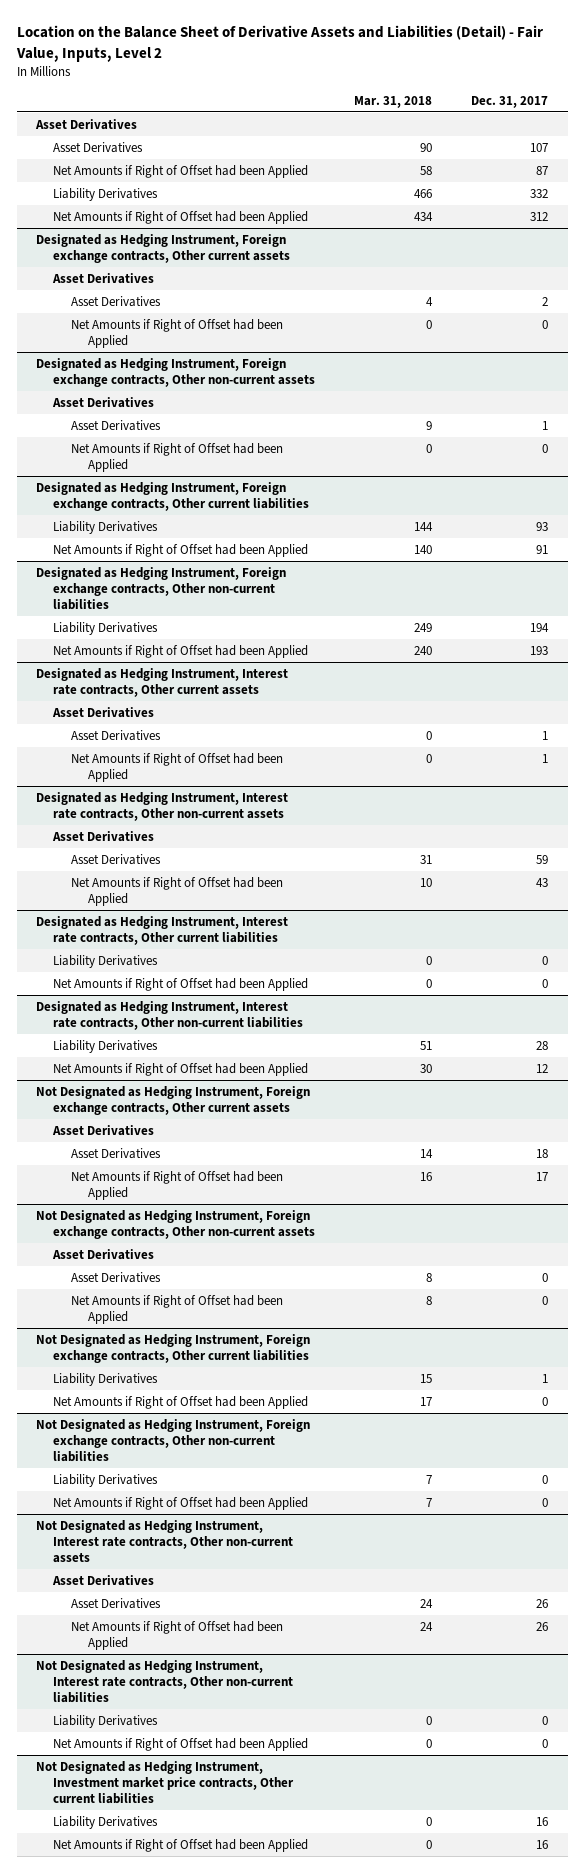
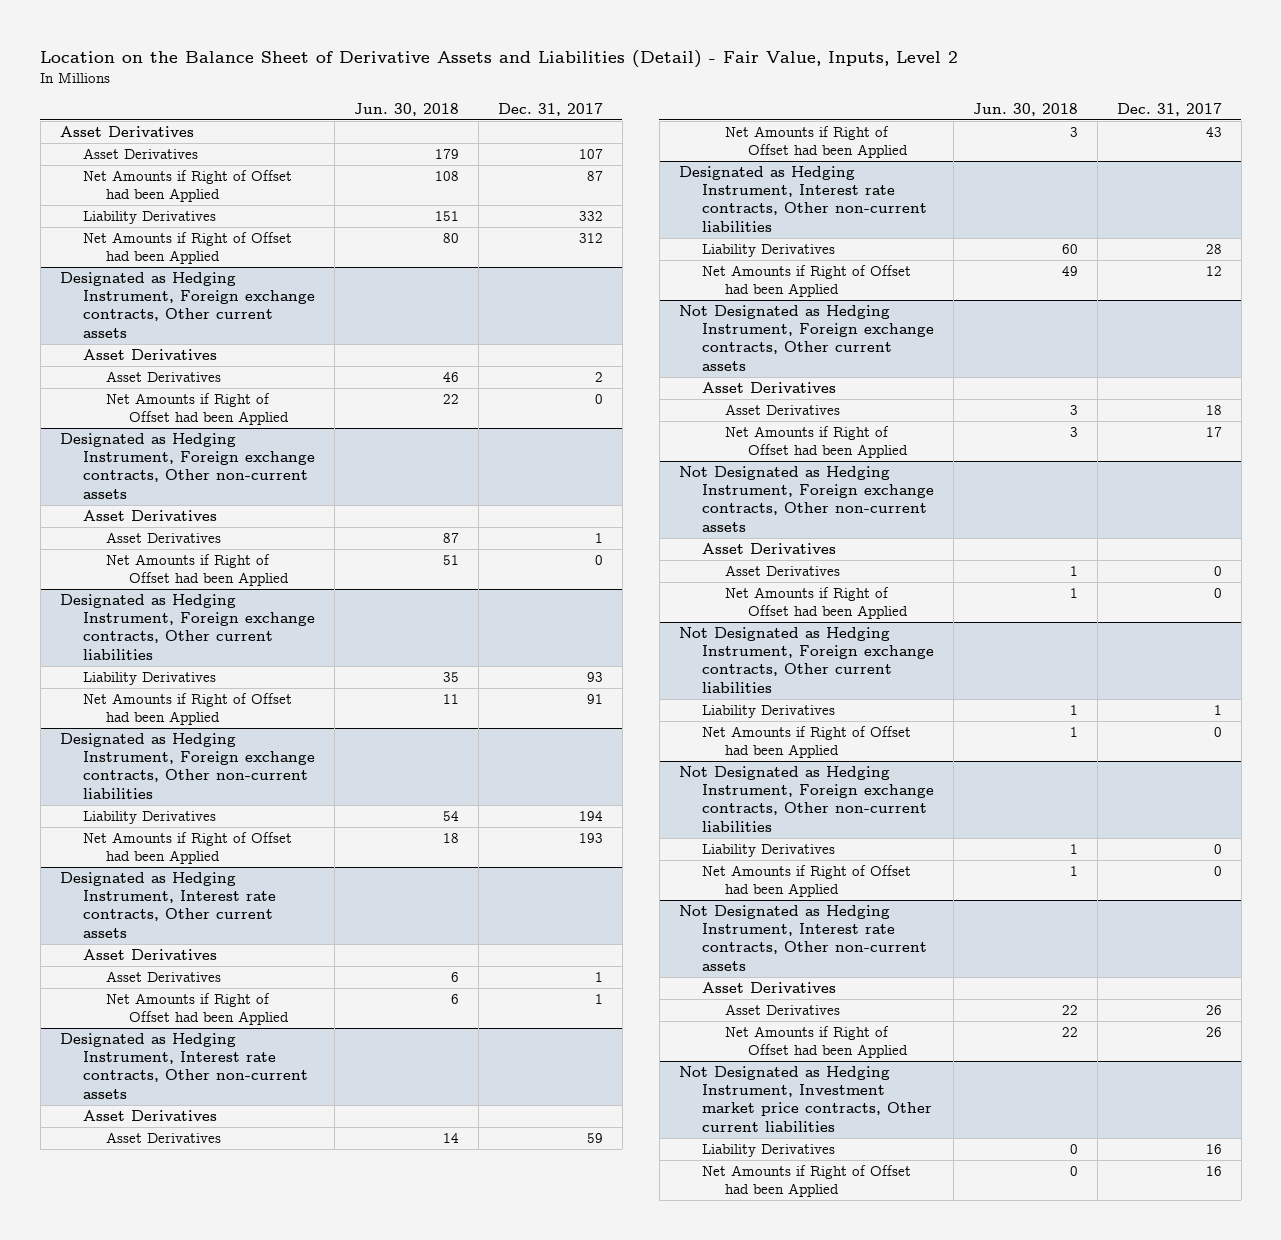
- | Mar. 31, 2018 | Dec. 31, 2017
+ | Jun. 30, 2018 | Dec. 31, 2017
- Designated as Hedging Instrument, Interest rate contracts, Other current liabilities
- Liability Derivatives | 0 | 0
- Net Amounts if Right of Offset had been Applied | 0 | 0
- Not Designated as Hedging Instrument, Interest rate contracts, Other non-current liabilities
- Liability Derivatives | 0 | 0
- Net Amounts if Right of Offset had been Applied | 0 | 0

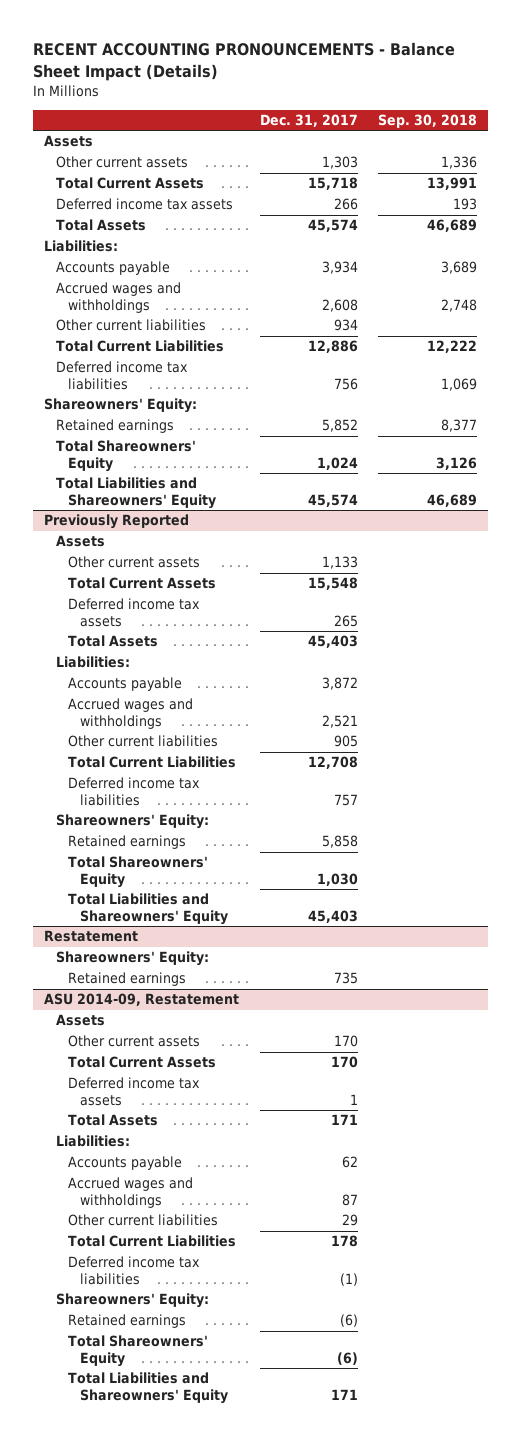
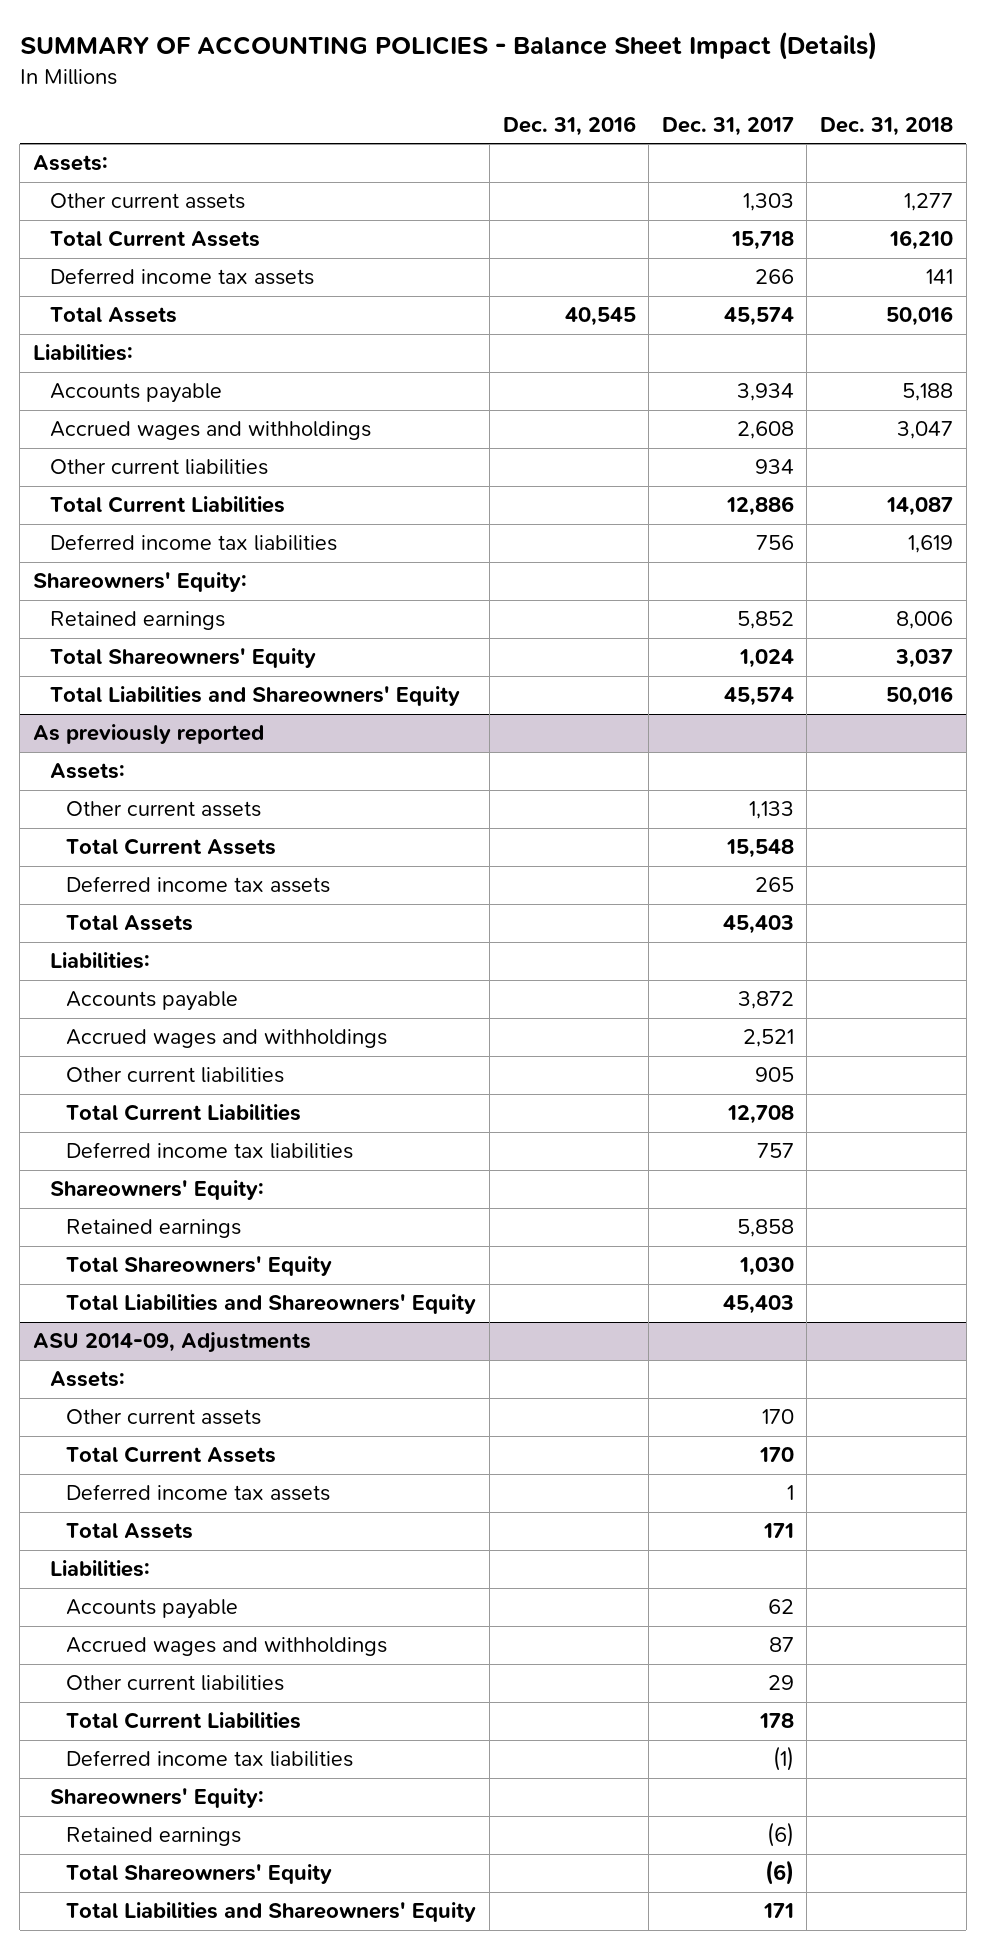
- RECENT ACCOUNTING PRONOUNCEMENTS - Balance Sheet Impact (Details)
+ SUMMARY OF ACCOUNTING POLICIES - Balance Sheet Impact (Details)
- | Dec. 31, 2017 | Sep. 30, 2018
+ | Dec. 31, 2016 | Dec. 31, 2017 | Dec. 31, 2018
- Assets
+ Assets:
- Previously Reported
- Assets
+ As previously reported
+ Assets:
- Restatement
- Shareowners' Equity:
- Retained earnings | 735 |
- ASU 2014-09, Restatement
- Assets
+ ASU 2014-09, Adjustments
+ Assets:

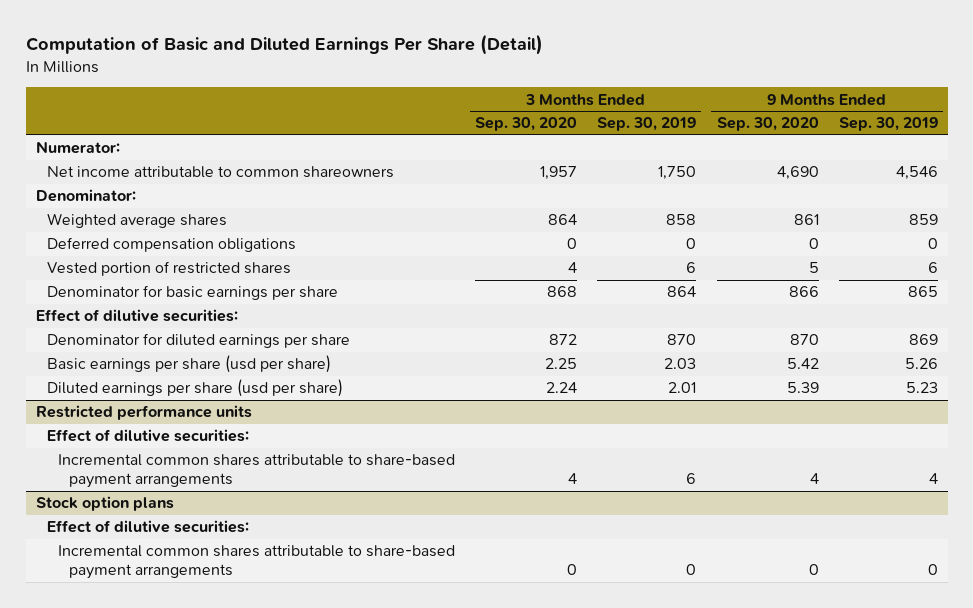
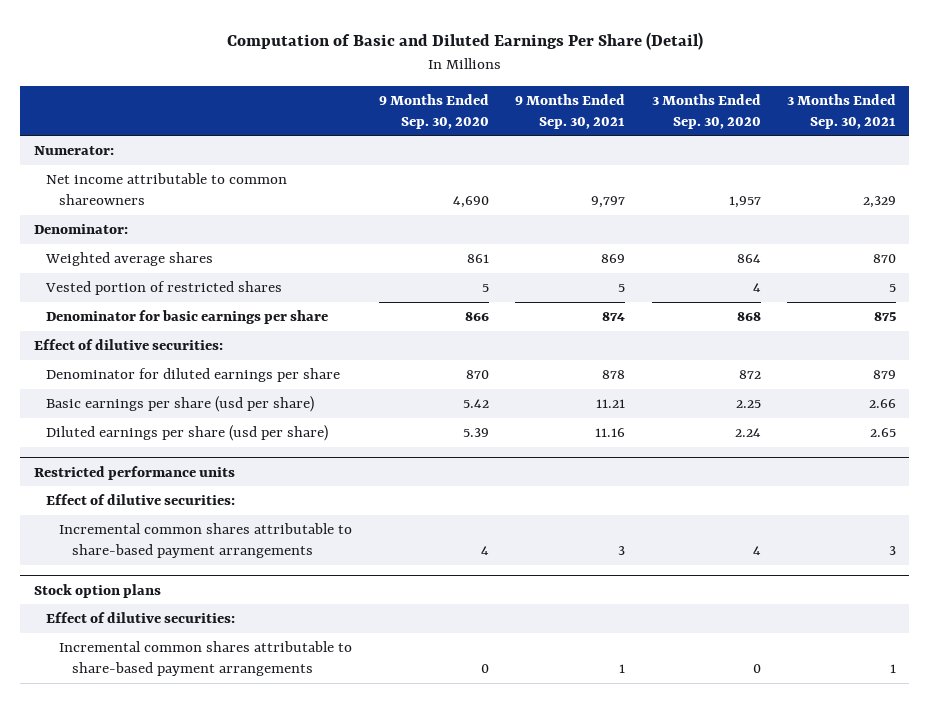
- | 3 Months Ended Sep. 30, 2020 | 3 Months Ended Sep. 30, 2019 | 9 Months Ended Sep. 30, 2020 | 9 Months Ended Sep. 30, 2019
+ | 9 Months Ended Sep. 30, 2020 | 9 Months Ended Sep. 30, 2021 | 3 Months Ended Sep. 30, 2020 | 3 Months Ended Sep. 30, 2021
- Deferred compensation obligations | 0 | 0 | 0 | 0

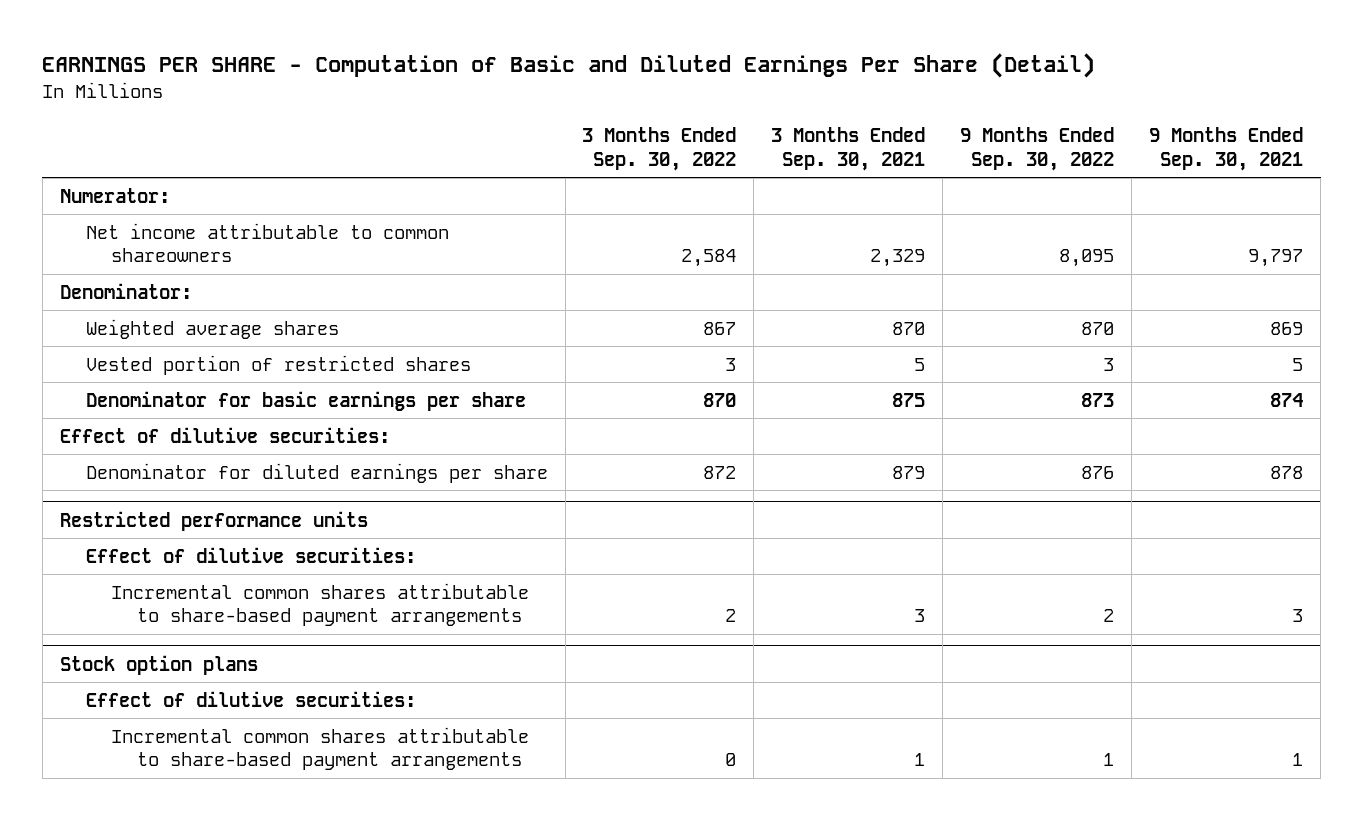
- Computation of Basic and Diluted Earnings Per Share (Detail)
+ EARNINGS PER SHARE - Computation of Basic and Diluted Earnings Per Share (Detail)
- | 9 Months Ended Sep. 30, 2020 | 9 Months Ended Sep. 30, 2021 | 3 Months Ended Sep. 30, 2020 | 3 Months Ended Sep. 30, 2021
+ | 3 Months Ended Sep. 30, 2022 | 3 Months Ended Sep. 30, 2021 | 9 Months Ended Sep. 30, 2022 | 9 Months Ended Sep. 30, 2021
- Basic earnings per share (usd per share) | 5.42 | 11.21 | 2.25 | 2.66
- Diluted earnings per share (usd per share) | 5.39 | 11.16 | 2.24 | 2.65

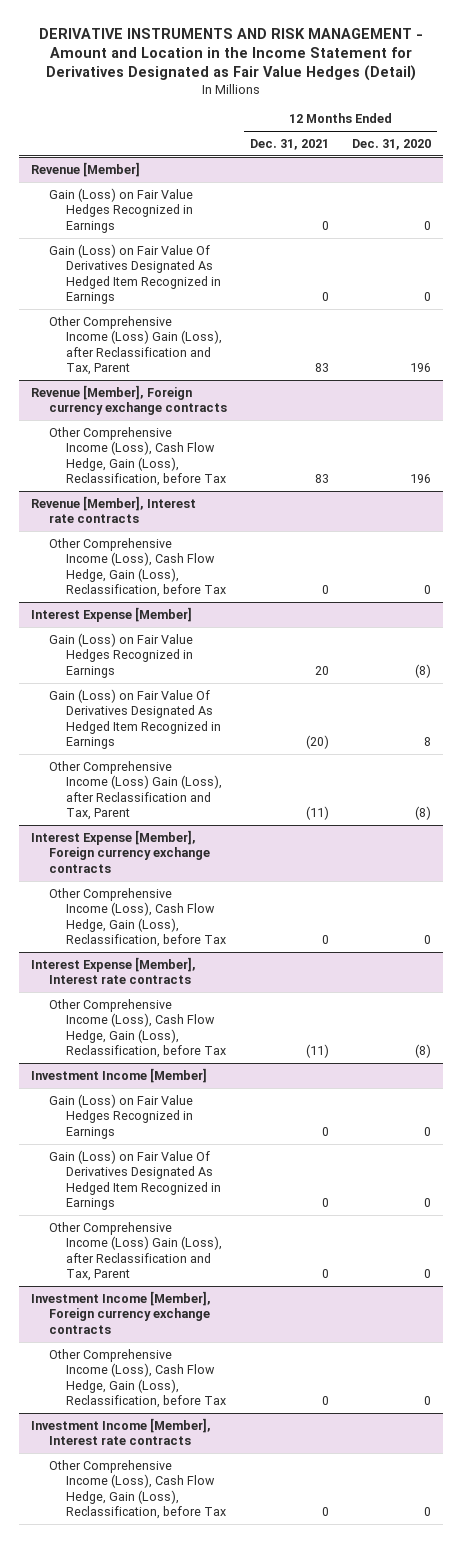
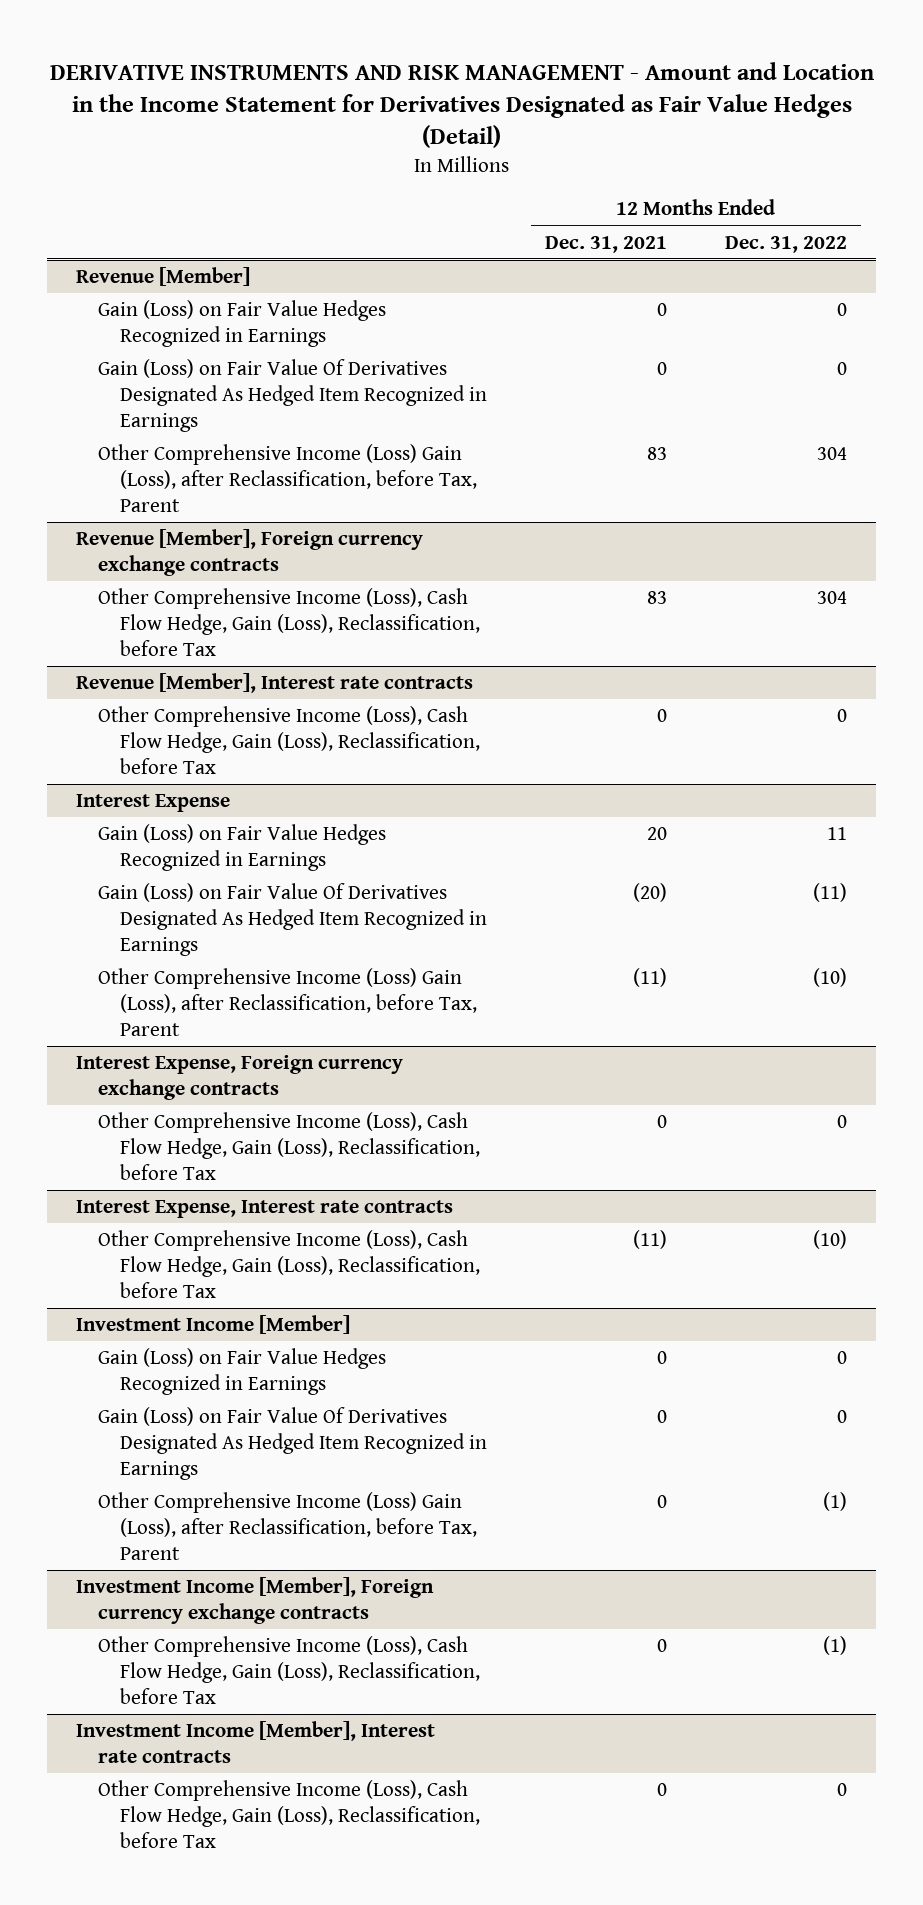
- | 12 Months Ended Dec. 31, 2021 | 12 Months Ended Dec. 31, 2020
+ | 12 Months Ended Dec. 31, 2021 | 12 Months Ended Dec. 31, 2022
@ Revenue [Member]
- Other Comprehensive Income (Loss) Gain (Loss), after Reclassification and Tax, Parent | 83 | 196
+ Other Comprehensive Income (Loss) Gain (Loss), after Reclassification, before Tax, Parent | 83 | 304
- Interest Expense [Member]
+ Interest Expense
- Other Comprehensive Income (Loss) Gain (Loss), after Reclassification and Tax, Parent | (11) | (8)
- Interest Expense [Member], Foreign currency exchange contracts
+ Other Comprehensive Income (Loss) Gain (Loss), after Reclassification, before Tax, Parent | (11) | (10)
+ Interest Expense, Foreign currency exchange contracts
- Interest Expense [Member], Interest rate contracts
+ Interest Expense, Interest rate contracts
@ Investment Income [Member]
- Other Comprehensive Income (Loss) Gain (Loss), after Reclassification and Tax, Parent | 0 | 0
+ Other Comprehensive Income (Loss) Gain (Loss), after Reclassification, before Tax, Parent | 0 | (1)

